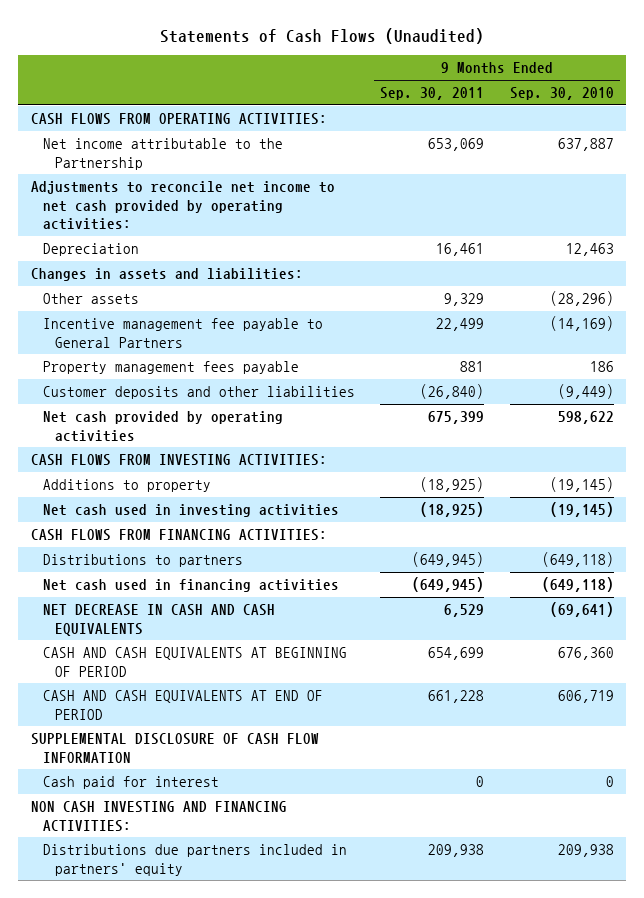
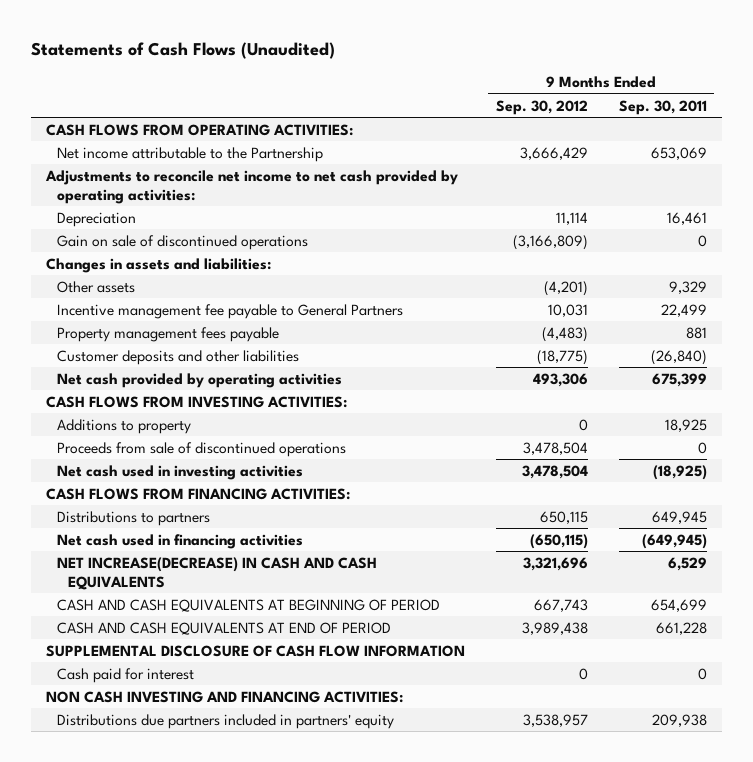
- | 9 Months Ended Sep. 30, 2011 | 9 Months Ended Sep. 30, 2010
+ | 9 Months Ended Sep. 30, 2012 | 9 Months Ended Sep. 30, 2011
+ Gain on sale of discontinued operations | (3,166,809) | 0
- Additions to property | (18,925) | (19,145)
+ Additions to property | 0 | 18,925
+ Proceeds from sale of discontinued operations | 3,478,504 | 0
- Distributions to partners | (649,945) | (649,118)
+ Distributions to partners | 650,115 | 649,945
- NET DECREASE IN CASH AND CASH EQUIVALENTS | 6,529 | (69,641)
+ NET INCREASE(DECREASE) IN CASH AND CASH EQUIVALENTS | 3,321,696 | 6,529

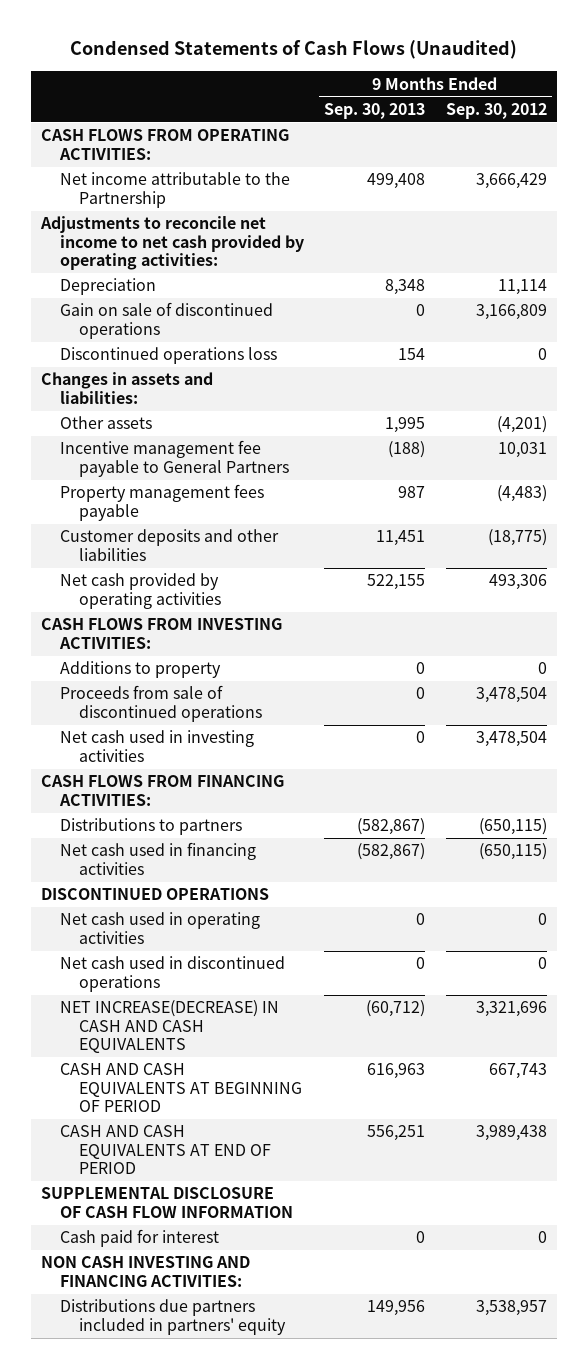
- Statements of Cash Flows (Unaudited)
+ Condensed Statements of Cash Flows (Unaudited)
- | 9 Months Ended Sep. 30, 2012 | 9 Months Ended Sep. 30, 2011
+ | 9 Months Ended Sep. 30, 2013 | 9 Months Ended Sep. 30, 2012
- Gain on sale of discontinued operations | (3,166,809) | 0
+ Gain on sale of discontinued operations | 0 | 3,166,809
+ Discontinued operations loss | 154 | 0
- Distributions to partners | 650,115 | 649,945
+ Distributions to partners | (582,867) | (650,115)
+ DISCONTINUED OPERATIONS
+ Net cash used in operating activities | 0 | 0
+ Net cash used in discontinued operations | 0 | 0

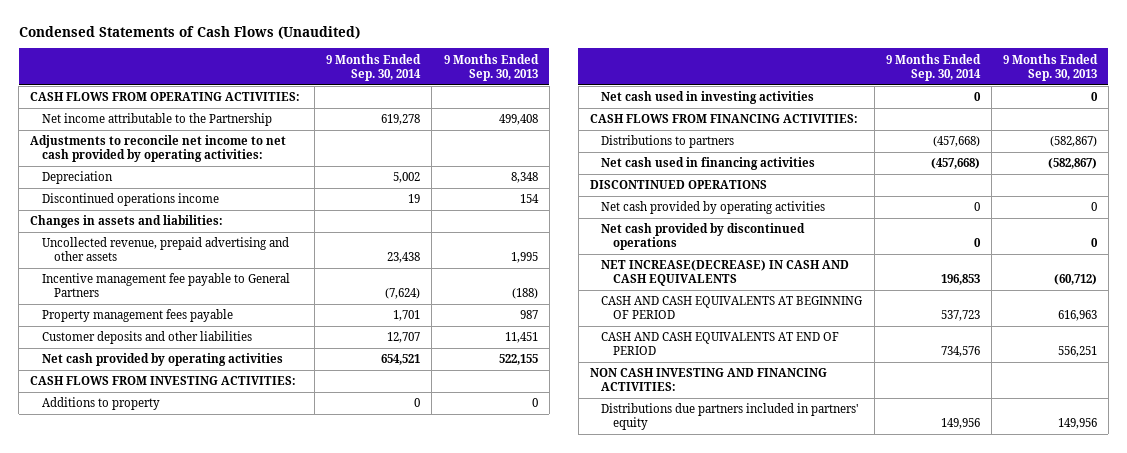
- | 9 Months Ended Sep. 30, 2013 | 9 Months Ended Sep. 30, 2012
+ | 9 Months Ended Sep. 30, 2014 | 9 Months Ended Sep. 30, 2013
- Gain on sale of discontinued operations | 0 | 3,166,809
- Discontinued operations loss | 154 | 0
+ Discontinued operations income | 19 | 154
- Other assets | 1,995 | (4,201)
+ Uncollected revenue, prepaid advertising and other assets | 23,438 | 1,995
- Proceeds from sale of discontinued operations | 0 | 3,478,504
- Net cash used in operating activities | 0 | 0
- Net cash used in discontinued operations | 0 | 0
+ Net cash provided by operating activities | 0 | 0
+ Net cash provided by discontinued operations | 0 | 0
- SUPPLEMENTAL DISCLOSURE OF CASH FLOW INFORMATION
- Cash paid for interest | 0 | 0

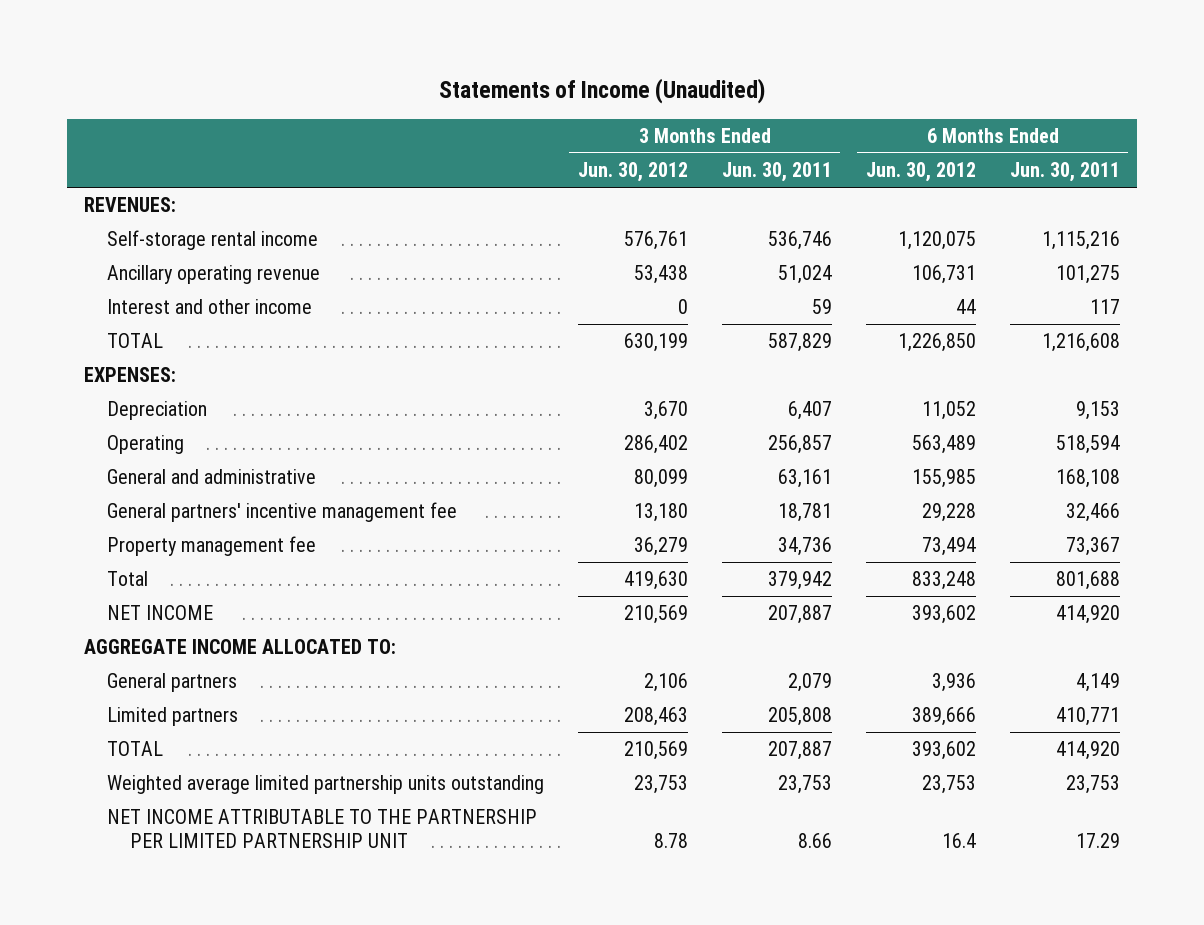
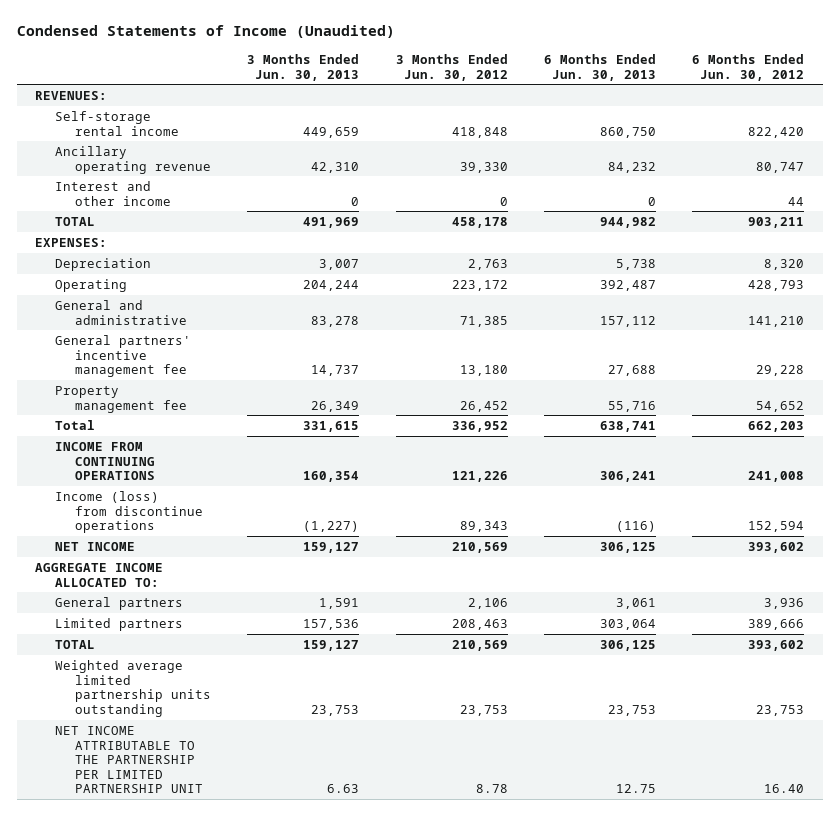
- Statements of Income (Unaudited)
+ Condensed Statements of Income (Unaudited)
- | 3 Months Ended Jun. 30, 2012 | 3 Months Ended Jun. 30, 2011 | 6 Months Ended Jun. 30, 2012 | 6 Months Ended Jun. 30, 2011
+ | 3 Months Ended Jun. 30, 2013 | 3 Months Ended Jun. 30, 2012 | 6 Months Ended Jun. 30, 2013 | 6 Months Ended Jun. 30, 2012
- Self-storage rental income | 576,761 | 536,746 | 1,120,075 | 1,115,216
- Ancillary operating revenue | 53,438 | 51,024 | 106,731 | 101,275
+ Self-storage rental income | 449,659 | 418,848 | 860,750 | 822,420
+ Ancillary operating revenue | 42,310 | 39,330 | 84,232 | 80,747
- TOTAL | 630,199 | 587,829 | 1,226,850 | 1,216,608
+ TOTAL | 491,969 | 458,178 | 944,982 | 903,211
- Depreciation | 3,670 | 6,407 | 11,052 | 9,153
- Operating | 286,402 | 256,857 | 563,489 | 518,594
- General and administrative | 80,099 | 63,161 | 155,985 | 168,108
+ Depreciation | 3,007 | 2,763 | 5,738 | 8,320
+ Operating | 204,244 | 223,172 | 392,487 | 428,793
+ General and administrative | 83,278 | 71,385 | 157,112 | 141,210
- Property management fee | 36,279 | 34,736 | 73,494 | 73,367
- Total | 419,630 | 379,942 | 833,248 | 801,688
+ Property management fee | 26,349 | 26,452 | 55,716 | 54,652
+ Total | 331,615 | 336,952 | 638,741 | 662,203
+ INCOME FROM CONTINUING OPERATIONS | 160,354 | 121,226 | 306,241 | 241,008
+ Income (loss) from discontinue operations | (1,227) | 89,343 | (116) | 152,594
- NET INCOME ATTRIBUTABLE TO THE PARTNERSHIP PER LIMITED PARTNERSHIP UNIT | 8.78 | 8.66 | 16.4 | 17.29
+ NET INCOME ATTRIBUTABLE TO THE PARTNERSHIP PER LIMITED PARTNERSHIP UNIT | 6.63 | 8.78 | 12.75 | 16.40

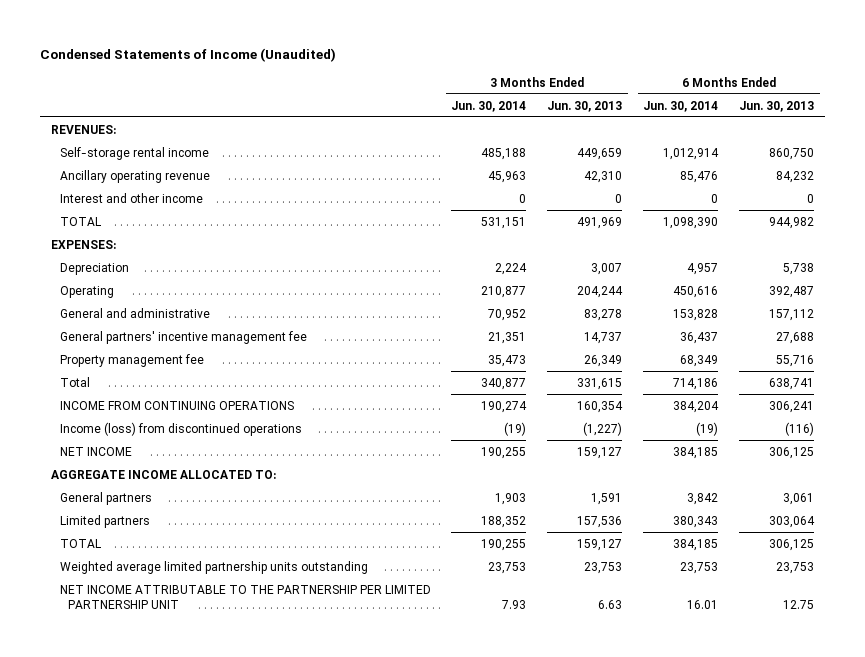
- | 3 Months Ended Jun. 30, 2013 | 3 Months Ended Jun. 30, 2012 | 6 Months Ended Jun. 30, 2013 | 6 Months Ended Jun. 30, 2012
+ | 3 Months Ended Jun. 30, 2014 | 3 Months Ended Jun. 30, 2013 | 6 Months Ended Jun. 30, 2014 | 6 Months Ended Jun. 30, 2013
- Income (loss) from discontinue operations | (1,227) | 89,343 | (116) | 152,594
+ Income (loss) from discontinued operations | (19) | (1,227) | (19) | (116)

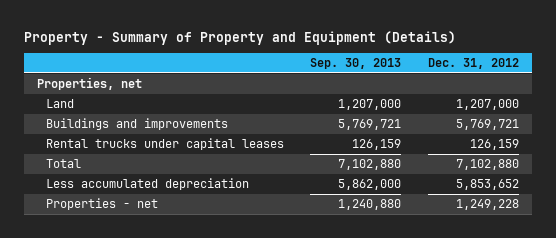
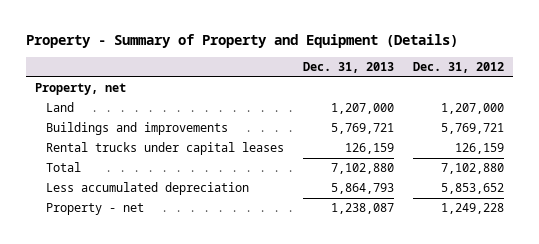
- | Sep. 30, 2013 | Dec. 31, 2012
+ | Dec. 31, 2013 | Dec. 31, 2012
- Properties, net
+ Property, net
- Properties - net | 1,240,880 | 1,249,228
+ Property - net | 1,238,087 | 1,249,228

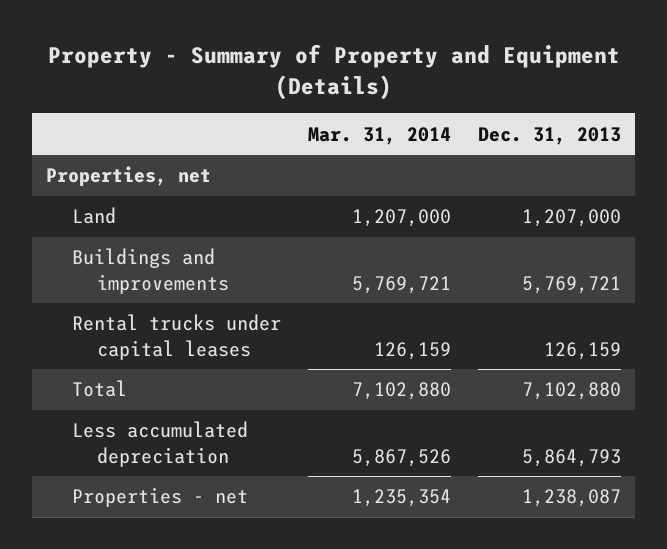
- | Dec. 31, 2013 | Dec. 31, 2012
+ | Mar. 31, 2014 | Dec. 31, 2013
- Property, net
+ Properties, net
- Property - net | 1,238,087 | 1,249,228
+ Properties - net | 1,235,354 | 1,238,087

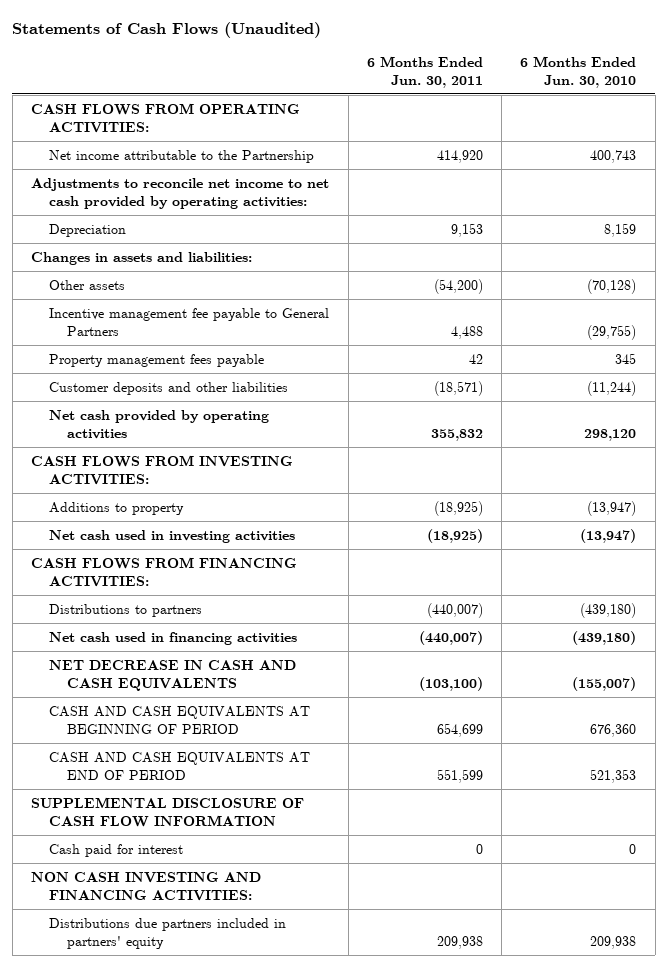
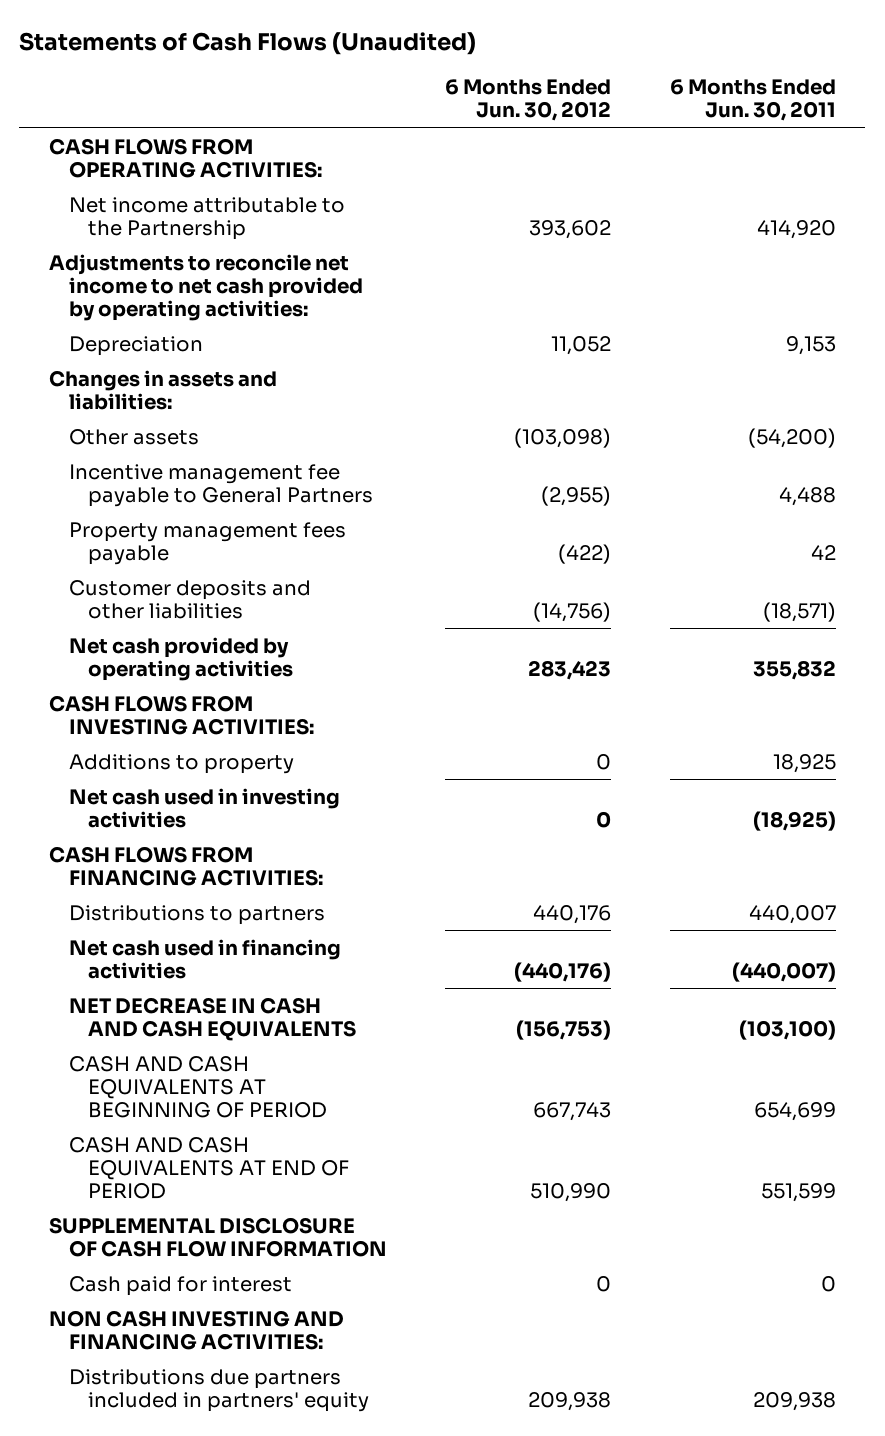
- | 6 Months Ended Jun. 30, 2011 | 6 Months Ended Jun. 30, 2010
+ | 6 Months Ended Jun. 30, 2012 | 6 Months Ended Jun. 30, 2011
- Additions to property | (18,925) | (13,947)
+ Additions to property | 0 | 18,925
- Distributions to partners | (440,007) | (439,180)
+ Distributions to partners | 440,176 | 440,007

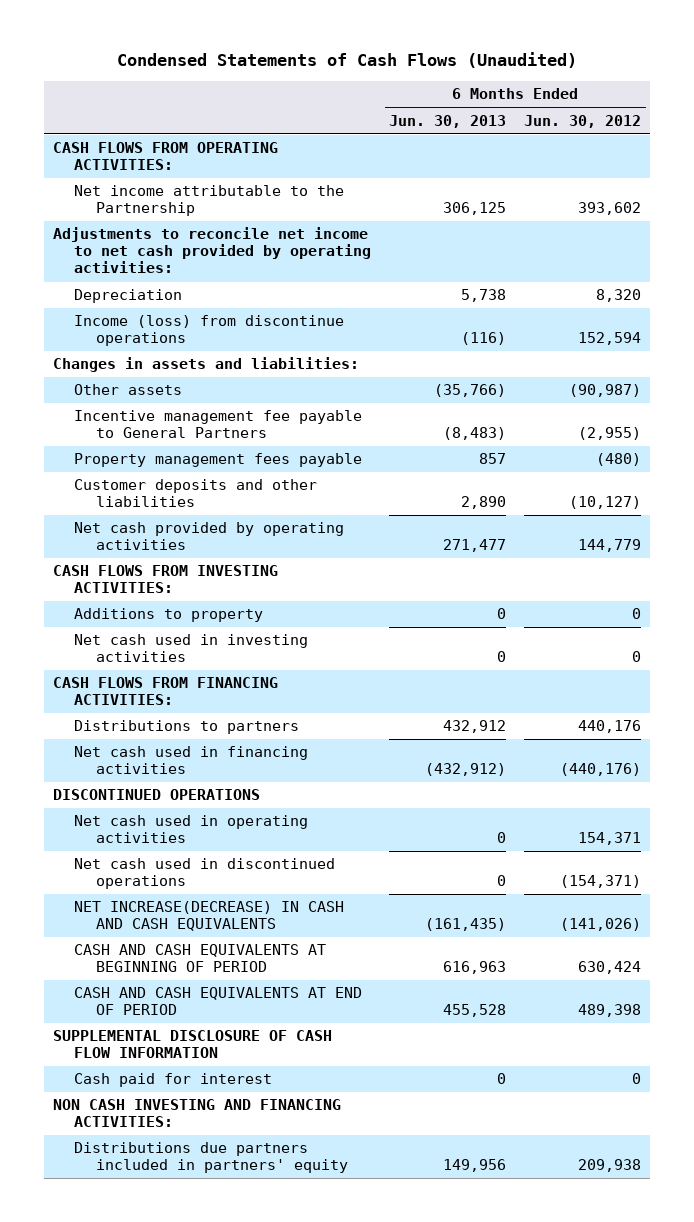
- Statements of Cash Flows (Unaudited)
+ Condensed Statements of Cash Flows (Unaudited)
- | 6 Months Ended Jun. 30, 2012 | 6 Months Ended Jun. 30, 2011
+ | 6 Months Ended Jun. 30, 2013 | 6 Months Ended Jun. 30, 2012
- Depreciation | 11,052 | 9,153
+ Depreciation | 5,738 | 8,320
+ Income (loss) from discontinue operations | (116) | 152,594
- Other assets | (103,098) | (54,200)
+ Other assets | (35,766) | (90,987)
- Property management fees payable | (422) | 42
- Customer deposits and other liabilities | (14,756) | (18,571)
- Net cash provided by operating activities | 283,423 | 355,832
+ Property management fees payable | 857 | (480)
+ Customer deposits and other liabilities | 2,890 | (10,127)
+ Net cash provided by operating activities | 271,477 | 144,779
- NET DECREASE IN CASH AND CASH EQUIVALENTS | (156,753) | (103,100)
- CASH AND CASH EQUIVALENTS AT BEGINNING OF PERIOD | 667,743 | 654,699
- CASH AND CASH EQUIVALENTS AT END OF PERIOD | 510,990 | 551,599
+ DISCONTINUED OPERATIONS
+ Net cash used in operating activities | 0 | 154,371
+ Net cash used in discontinued operations | 0 | (154,371)
+ NET INCREASE(DECREASE) IN CASH AND CASH EQUIVALENTS | (161,435) | (141,026)
+ CASH AND CASH EQUIVALENTS AT BEGINNING OF PERIOD | 616,963 | 630,424
+ CASH AND CASH EQUIVALENTS AT END OF PERIOD | 455,528 | 489,398

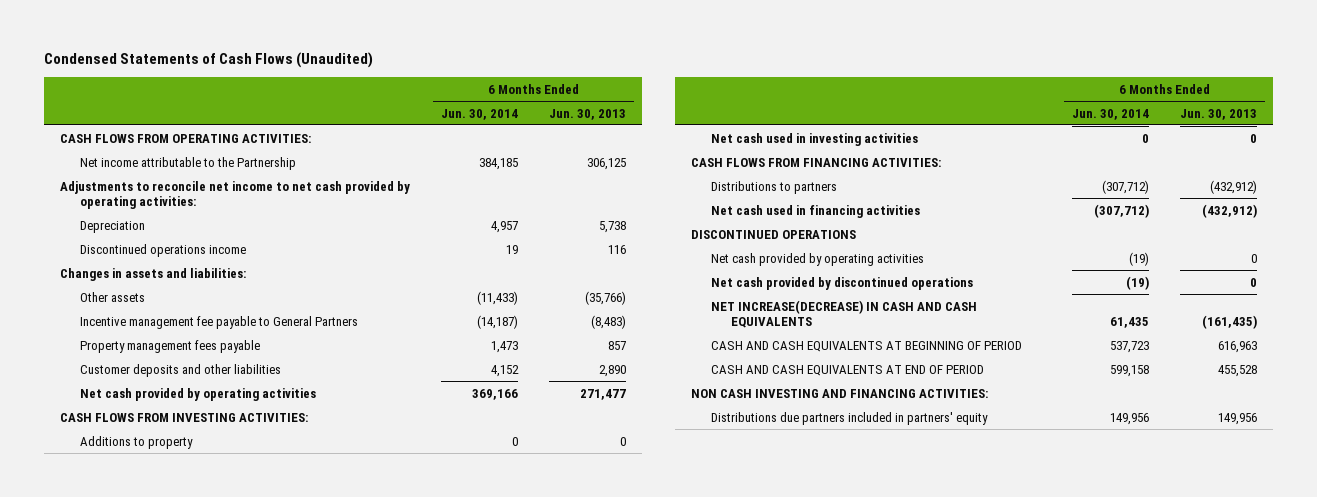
- | 6 Months Ended Jun. 30, 2013 | 6 Months Ended Jun. 30, 2012
+ | 6 Months Ended Jun. 30, 2014 | 6 Months Ended Jun. 30, 2013
- Income (loss) from discontinue operations | (116) | 152,594
+ Discontinued operations income | 19 | 116
- Distributions to partners | 432,912 | 440,176
+ Distributions to partners | (307,712) | (432,912)
- Net cash used in operating activities | 0 | 154,371
- Net cash used in discontinued operations | 0 | (154,371)
+ Net cash provided by operating activities | (19) | 0
+ Net cash provided by discontinued operations | (19) | 0
- SUPPLEMENTAL DISCLOSURE OF CASH FLOW INFORMATION
- Cash paid for interest | 0 | 0

